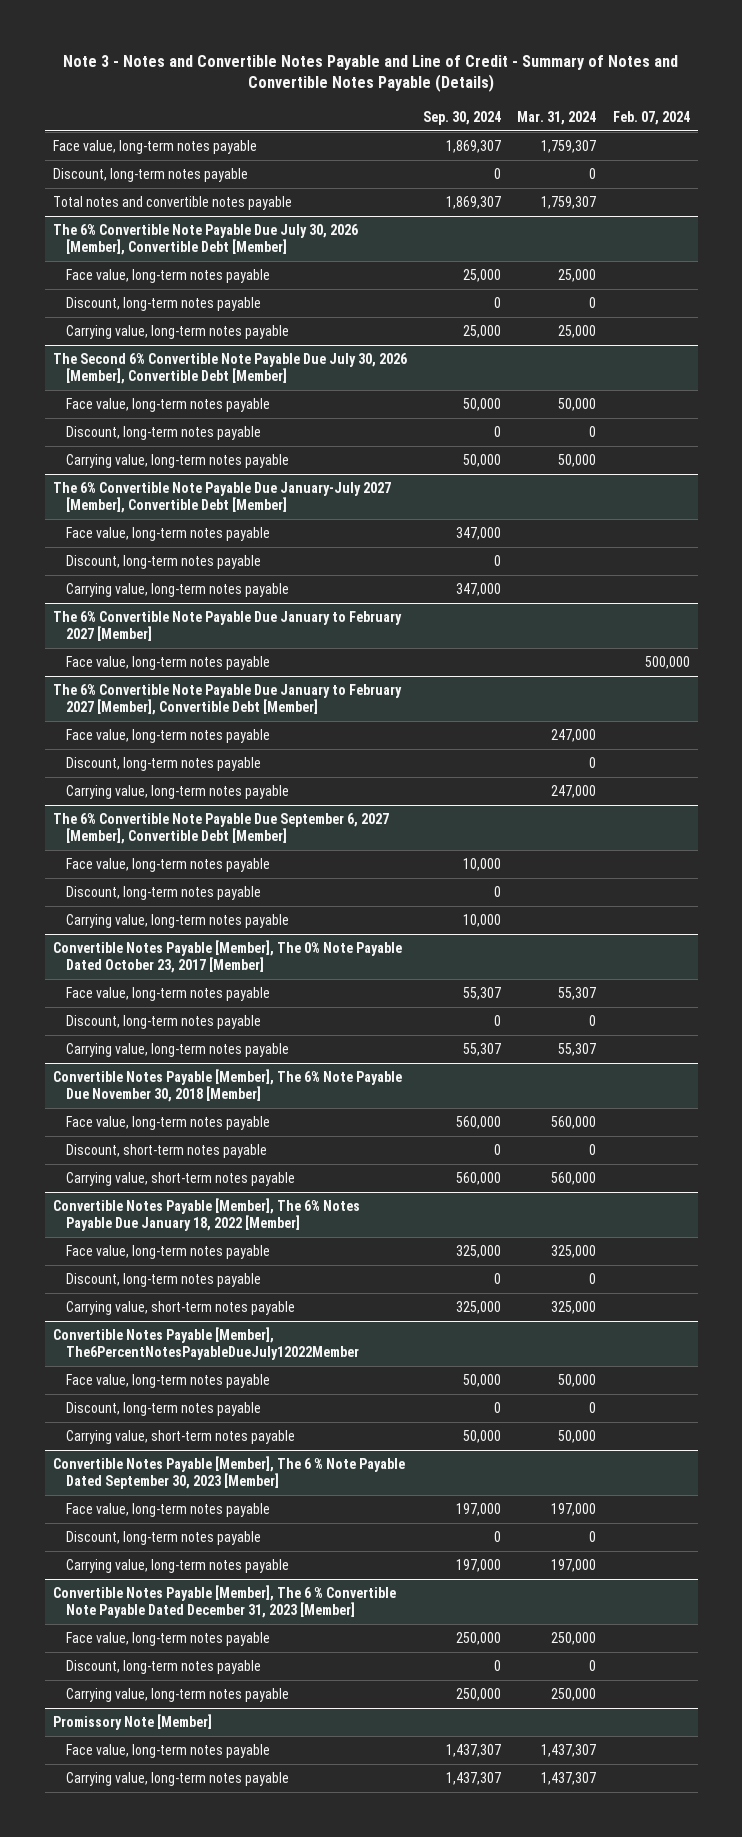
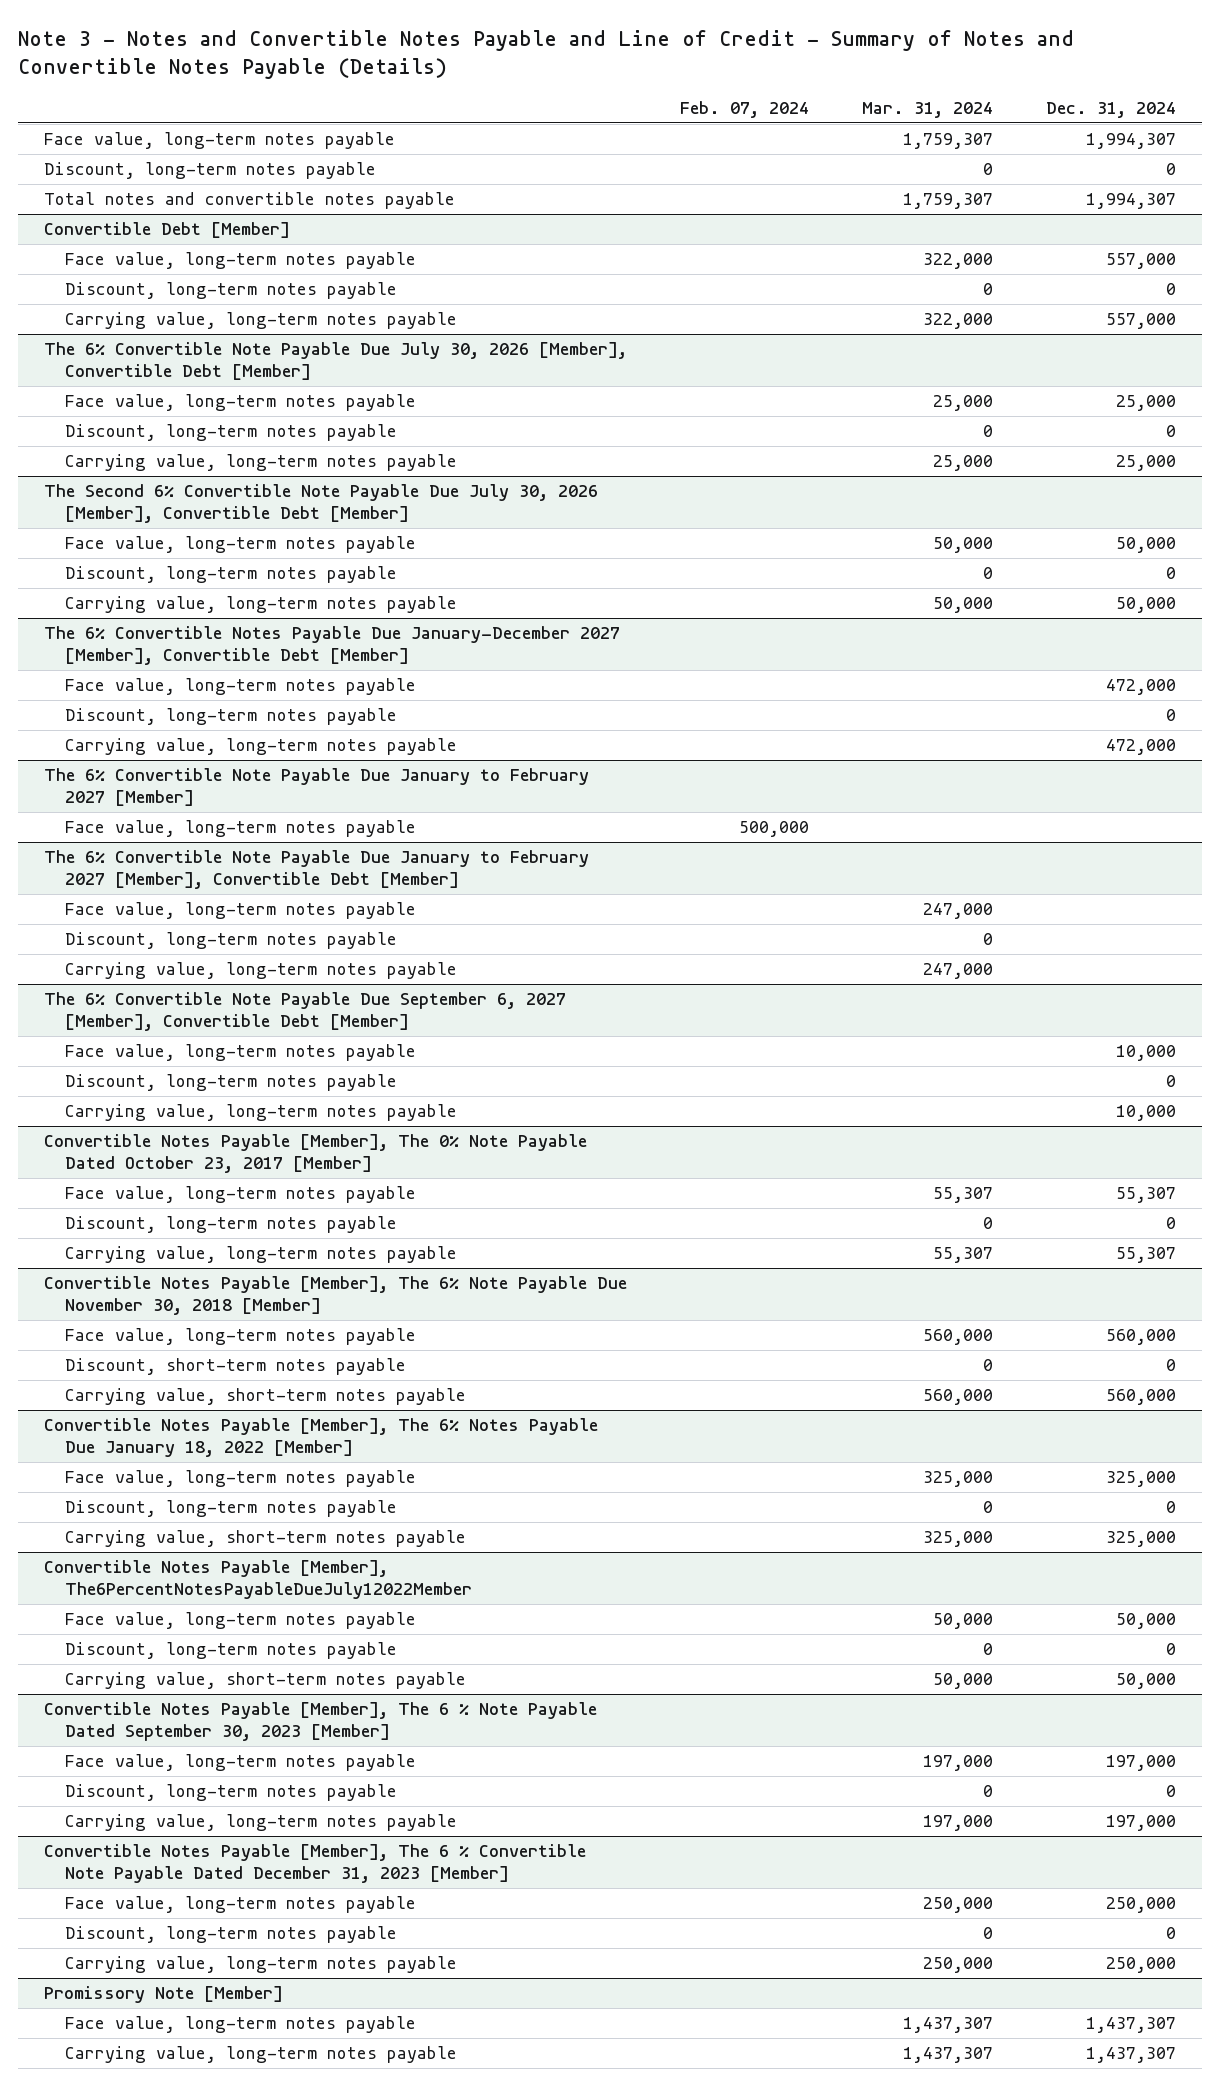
- | Sep. 30, 2024 | Mar. 31, 2024 | Feb. 07, 2024
+ | Feb. 07, 2024 | Mar. 31, 2024 | Dec. 31, 2024
+ Convertible Debt [Member]
+ Face value, long-term notes payable | | 322,000 | 557,000
+ Discount, long-term notes payable | | 0 | 0
+ Carrying value, long-term notes payable | | 322,000 | 557,000
- The 6% Convertible Note Payable Due January-July 2027 [Member], Convertible Debt [Member]
+ The 6% Convertible Notes Payable Due January-December 2027 [Member], Convertible Debt [Member]

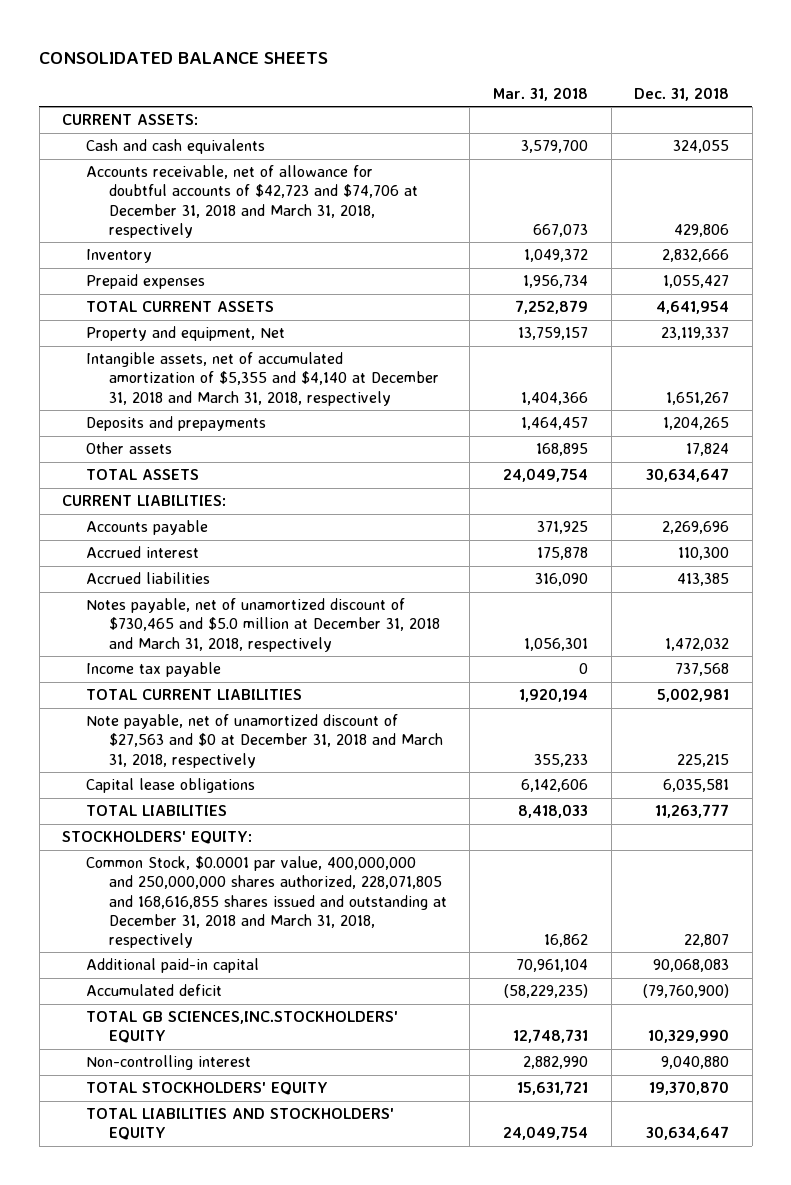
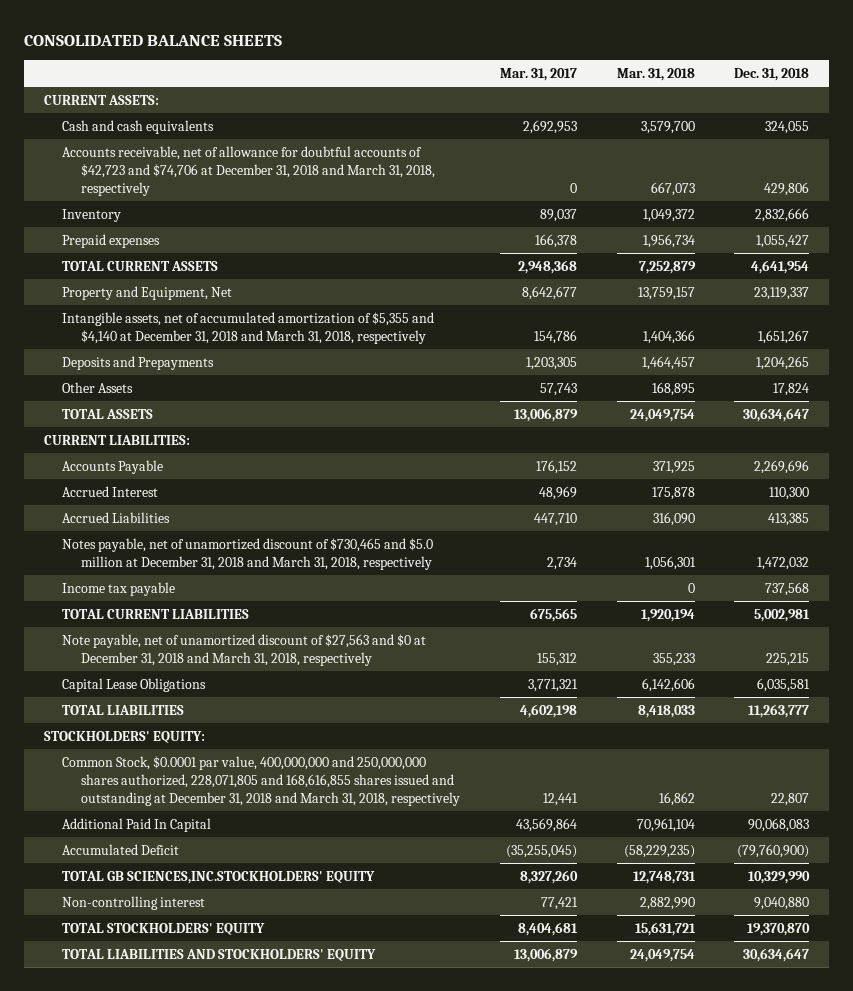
- | Mar. 31, 2018 | Dec. 31, 2018
+ | Mar. 31, 2017 | Mar. 31, 2018 | Dec. 31, 2018
- Property and equipment, Net | 13,759,157 | 23,119,337
+ Property and Equipment, Net | 8,642,677 | 13,759,157 | 23,119,337
- Deposits and prepayments | 1,464,457 | 1,204,265
- Other assets | 168,895 | 17,824
+ Deposits and Prepayments | 1,203,305 | 1,464,457 | 1,204,265
+ Other Assets | 57,743 | 168,895 | 17,824
- Accounts payable | 371,925 | 2,269,696
- Accrued interest | 175,878 | 110,300
- Accrued liabilities | 316,090 | 413,385
+ Accounts Payable | 176,152 | 371,925 | 2,269,696
+ Accrued Interest | 48,969 | 175,878 | 110,300
+ Accrued Liabilities | 447,710 | 316,090 | 413,385
- Capital lease obligations | 6,142,606 | 6,035,581
+ Capital Lease Obligations | 3,771,321 | 6,142,606 | 6,035,581
- Additional paid-in capital | 70,961,104 | 90,068,083
- Accumulated deficit | (58,229,235) | (79,760,900)
+ Additional Paid In Capital | 43,569,864 | 70,961,104 | 90,068,083
+ Accumulated Deficit | (35,255,045) | (58,229,235) | (79,760,900)

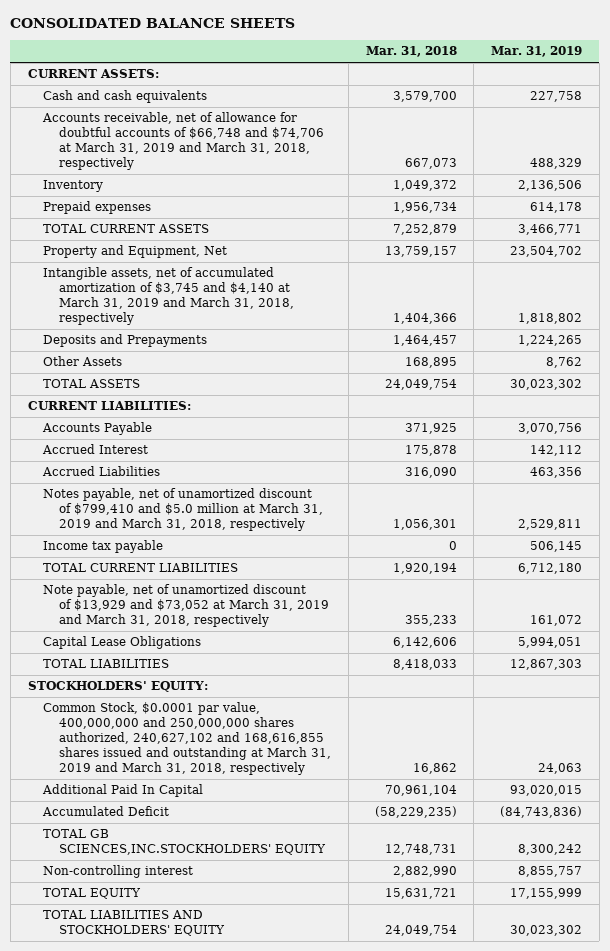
- | Mar. 31, 2017 | Mar. 31, 2018 | Dec. 31, 2018
+ | Mar. 31, 2018 | Mar. 31, 2019
- Accounts receivable, net of allowance for doubtful accounts of $42,723 and $74,706 at December 31, 2018 and March 31, 2018, respectively | 0 | 667,073 | 429,806
+ Accounts receivable, net of allowance for doubtful accounts of $66,748 and $74,706 at March 31, 2019 and March 31, 2018, respectively | 667,073 | 488,329
- Intangible assets, net of accumulated amortization of $5,355 and $4,140 at December 31, 2018 and March 31, 2018, respectively | 154,786 | 1,404,366 | 1,651,267
+ Intangible assets, net of accumulated amortization of $3,745 and $4,140 at March 31, 2019 and March 31, 2018, respectively | 1,404,366 | 1,818,802
- Notes payable, net of unamortized discount of $730,465 and $5.0 million at December 31, 2018 and March 31, 2018, respectively | 2,734 | 1,056,301 | 1,472,032
+ Notes payable, net of unamortized discount of $799,410 and $5.0 million at March 31, 2019 and March 31, 2018, respectively | 1,056,301 | 2,529,811
- Note payable, net of unamortized discount of $27,563 and $0 at December 31, 2018 and March 31, 2018, respectively | 155,312 | 355,233 | 225,215
+ Note payable, net of unamortized discount of $13,929 and $73,052 at March 31, 2019 and March 31, 2018, respectively | 355,233 | 161,072
- Common Stock, $0.0001 par value, 400,000,000 and 250,000,000 shares authorized, 228,071,805 and 168,616,855 shares issued and outstanding at December 31, 2018 and March 31, 2018, respectively | 12,441 | 16,862 | 22,807
+ Common Stock, $0.0001 par value, 400,000,000 and 250,000,000 shares authorized, 240,627,102 and 168,616,855 shares issued and outstanding at March 31, 2019 and March 31, 2018, respectively | 16,862 | 24,063
- TOTAL STOCKHOLDERS' EQUITY | 8,404,681 | 15,631,721 | 19,370,870
+ TOTAL EQUITY | 15,631,721 | 17,155,999

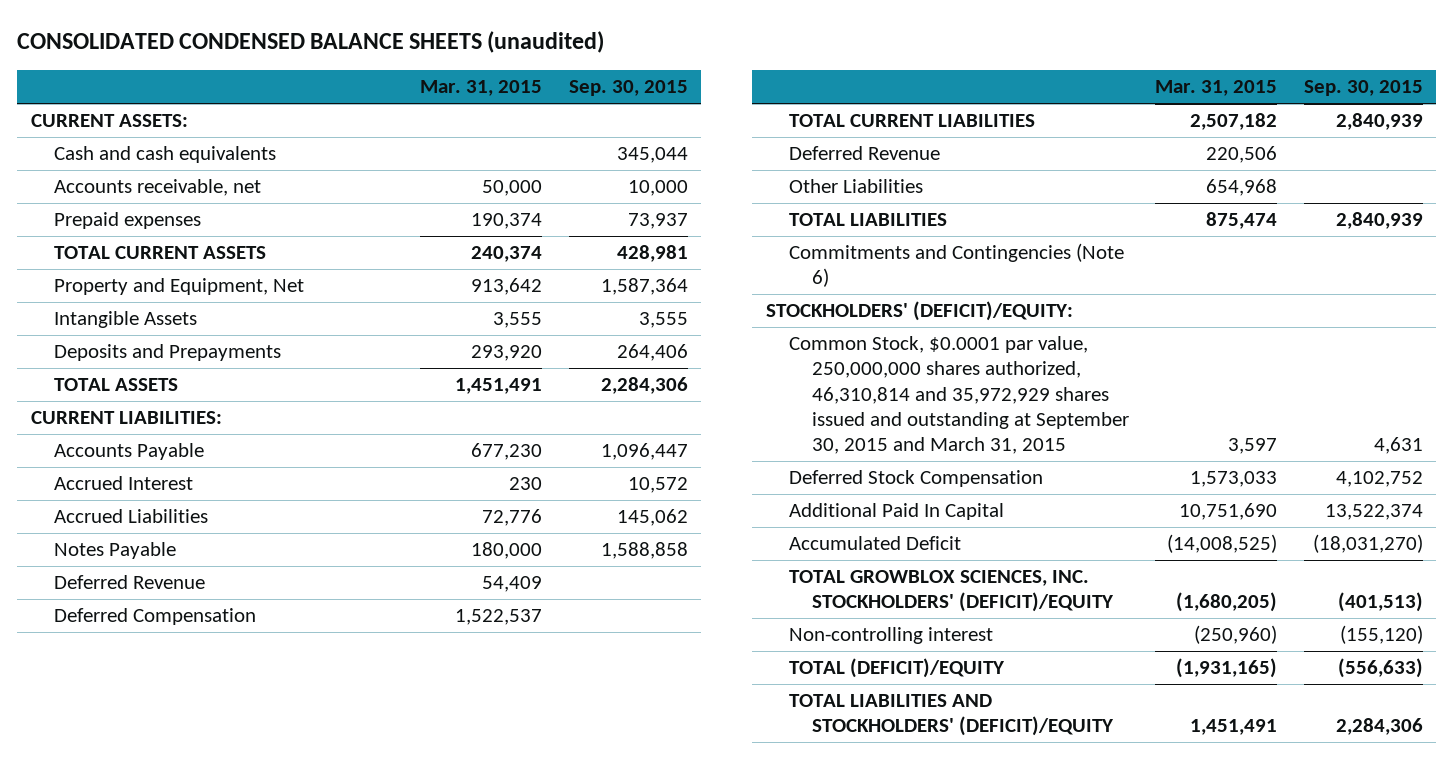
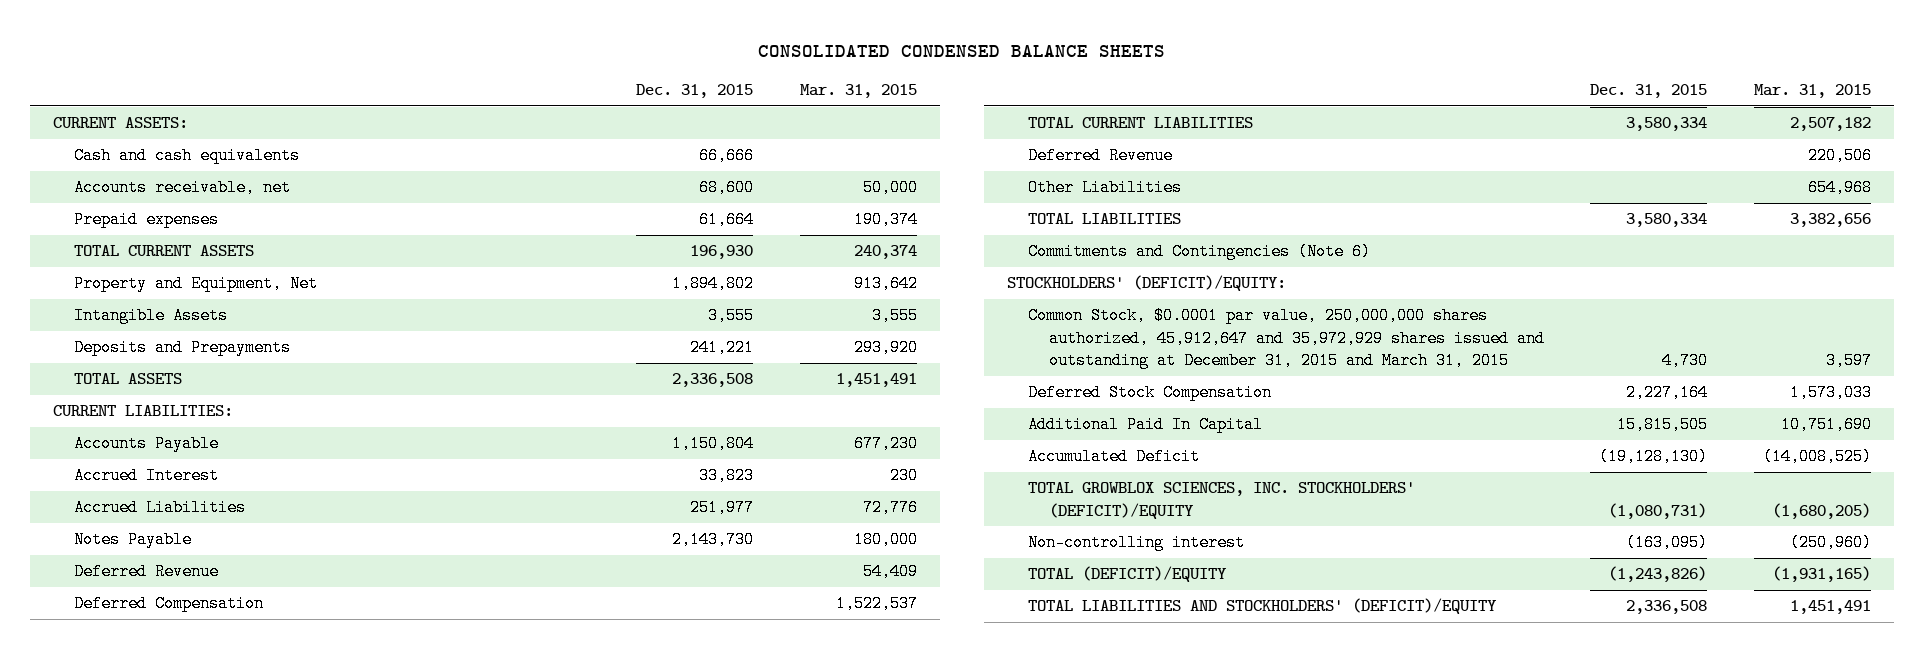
- CONSOLIDATED CONDENSED BALANCE SHEETS (unaudited)
+ CONSOLIDATED CONDENSED BALANCE SHEETS
- | Mar. 31, 2015 | Sep. 30, 2015
+ | Dec. 31, 2015 | Mar. 31, 2015
- TOTAL LIABILITIES | 875,474 | 2,840,939
+ TOTAL LIABILITIES | 3,580,334 | 3,382,656
- Common Stock, $0.0001 par value, 250,000,000 shares authorized, 46,310,814 and 35,972,929 shares issued and outstanding at September 30, 2015 and March 31, 2015 | 3,597 | 4,631
+ Common Stock, $0.0001 par value, 250,000,000 shares authorized, 45,912,647 and 35,972,929 shares issued and outstanding at December 31, 2015 and March 31, 2015 | 4,730 | 3,597

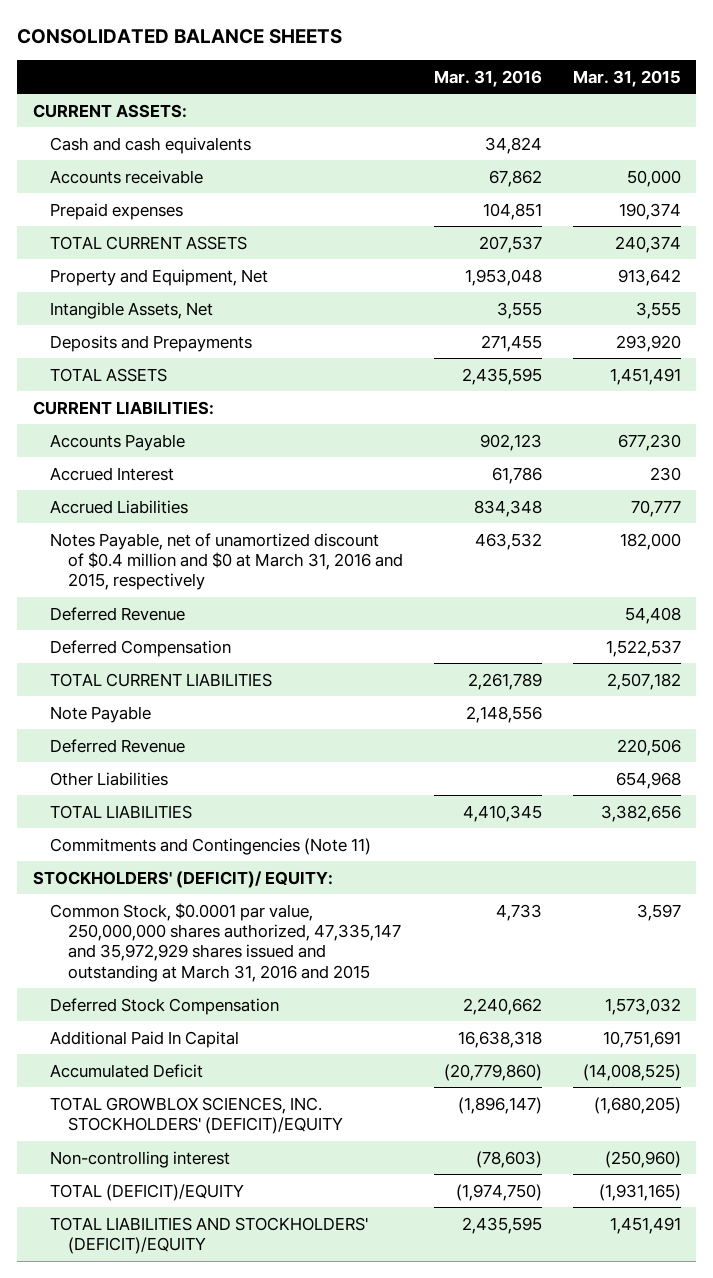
- CONSOLIDATED CONDENSED BALANCE SHEETS
+ CONSOLIDATED BALANCE SHEETS
- | Dec. 31, 2015 | Mar. 31, 2015
+ | Mar. 31, 2016 | Mar. 31, 2015
- Accounts receivable, net | 68,600 | 50,000
+ Accounts receivable | 67,862 | 50,000
- Intangible Assets | 3,555 | 3,555
+ Intangible Assets, Net | 3,555 | 3,555
- Accrued Liabilities | 251,977 | 72,776
- Notes Payable | 2,143,730 | 180,000
- Deferred Revenue | | 54,409
+ Accrued Liabilities | 834,348 | 70,777
+ Notes Payable, net of unamortized discount of $0.4 million and $0 at March 31, 2016 and 2015, respectively | 463,532 | 182,000
+ Deferred Revenue | | 54,408
+ Note Payable | 2,148,556 |
- Commitments and Contingencies (Note 6)
- STOCKHOLDERS' (DEFICIT)/EQUITY:
- Common Stock, $0.0001 par value, 250,000,000 shares authorized, 45,912,647 and 35,972,929 shares issued and outstanding at December 31, 2015 and March 31, 2015 | 4,730 | 3,597
- Deferred Stock Compensation | 2,227,164 | 1,573,033
- Additional Paid In Capital | 15,815,505 | 10,751,690
+ Commitments and Contingencies (Note 11)
+ STOCKHOLDERS' (DEFICIT)/ EQUITY:
+ Common Stock, $0.0001 par value, 250,000,000 shares authorized, 47,335,147 and 35,972,929 shares issued and outstanding at March 31, 2016 and 2015 | 4,733 | 3,597
+ Deferred Stock Compensation | 2,240,662 | 1,573,032
+ Additional Paid In Capital | 16,638,318 | 10,751,691

